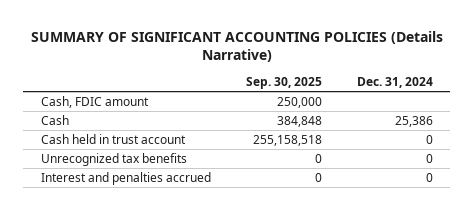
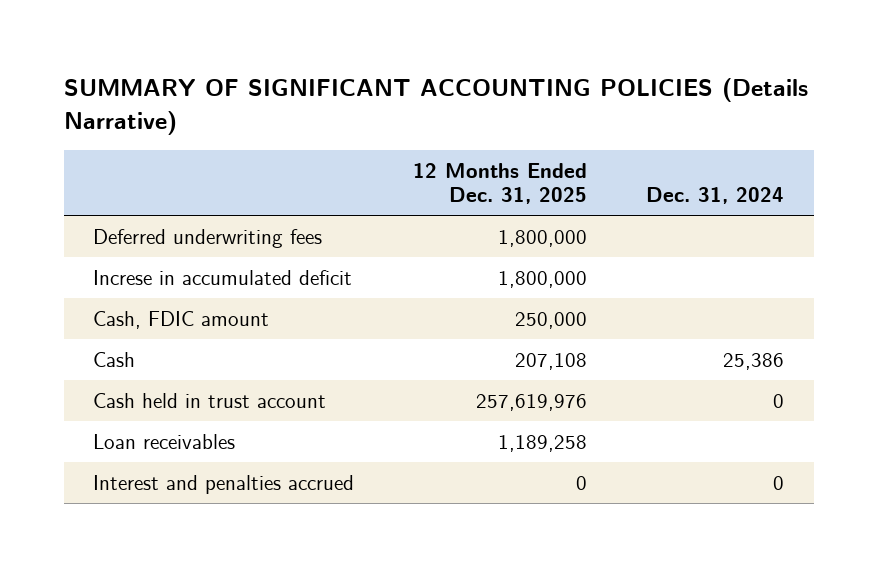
- | Sep. 30, 2025 | Dec. 31, 2024
+ | 12 Months Ended Dec. 31, 2025 | Dec. 31, 2024
+ Deferred underwriting fees | 1,800,000 |
+ Increse in accumulated deficit | 1,800,000 |
- Unrecognized tax benefits | 0 | 0
+ Loan receivables | 1,189,258 |

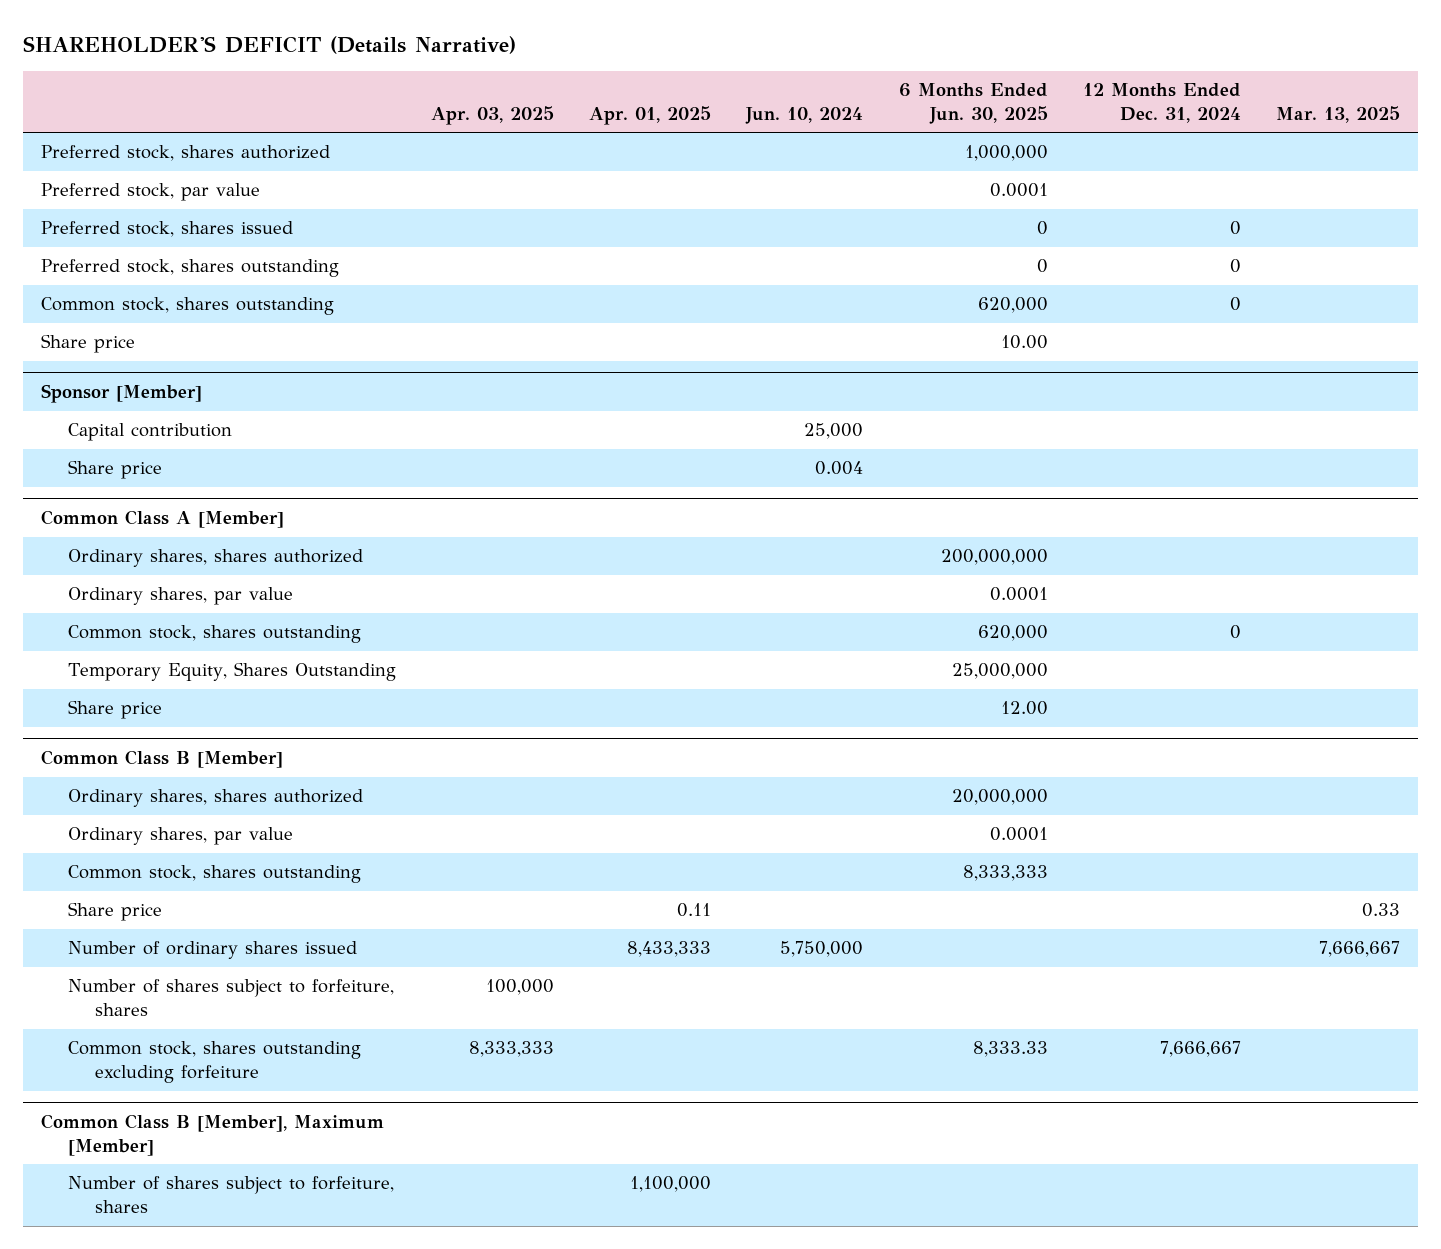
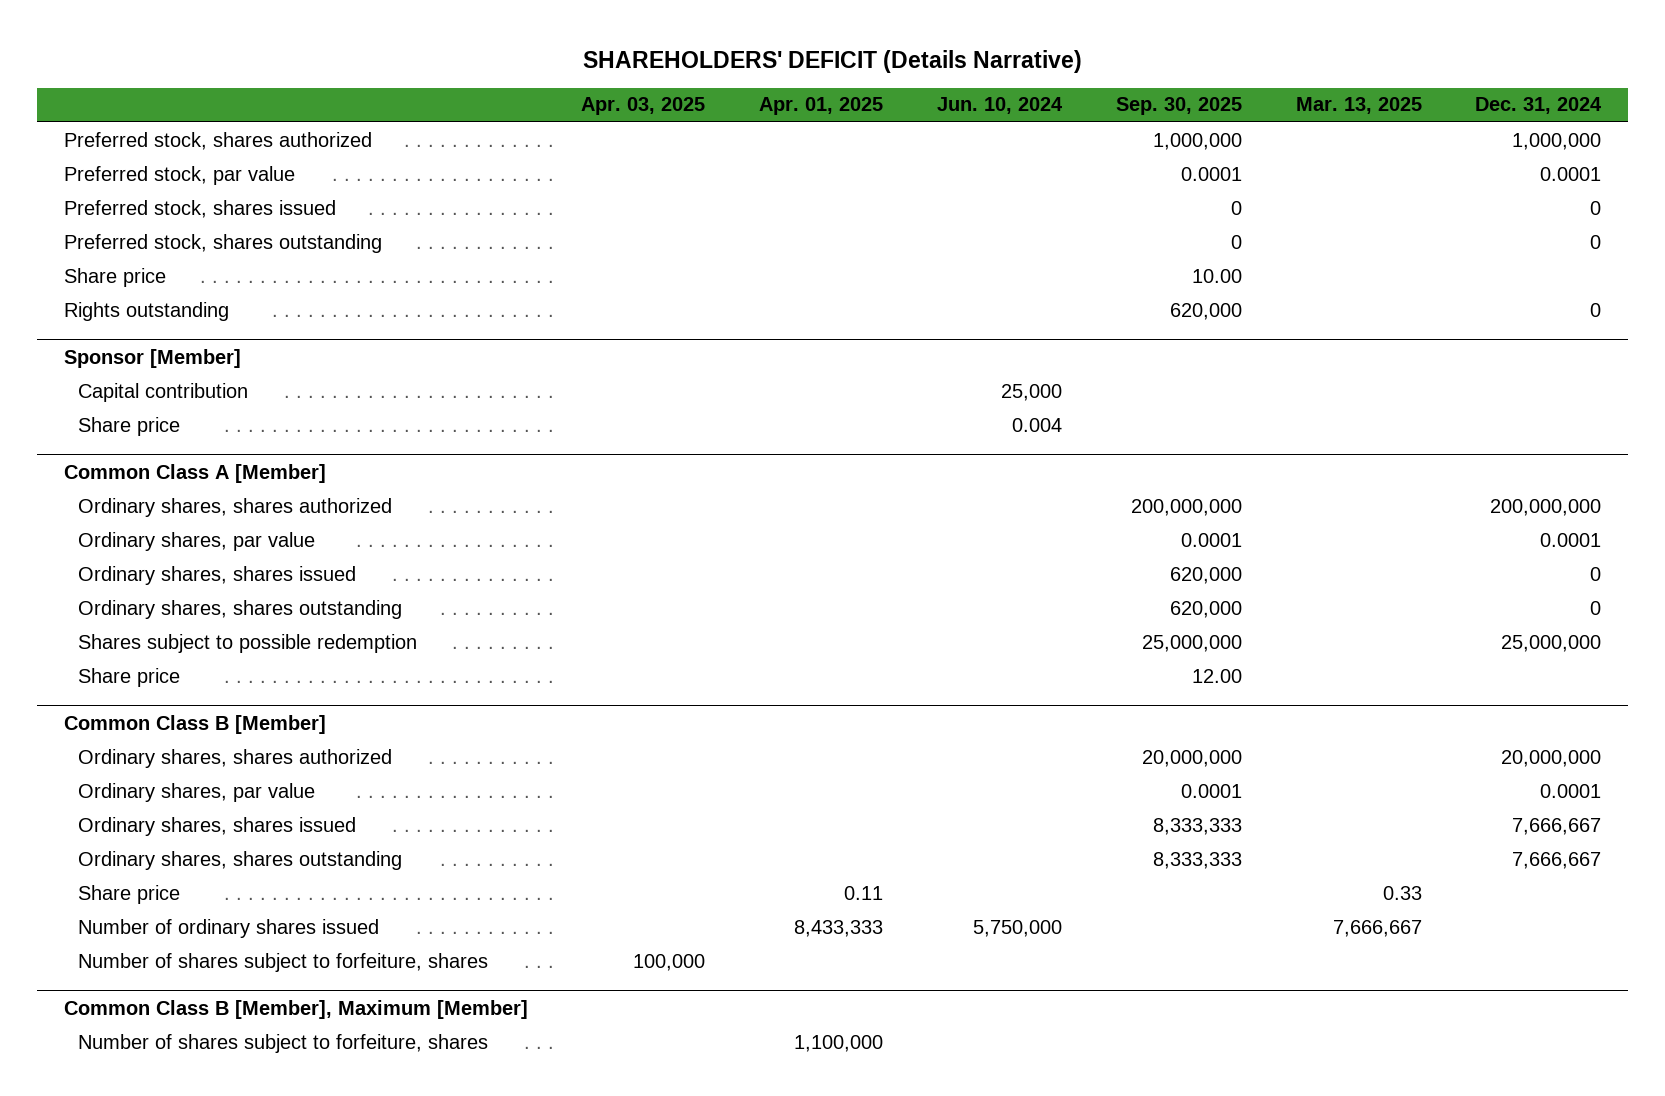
- SHAREHOLDER'S DEFICIT (Details Narrative)
+ SHAREHOLDERS' DEFICIT (Details Narrative)
- | Apr. 03, 2025 | Apr. 01, 2025 | Jun. 10, 2024 | 6 Months Ended Jun. 30, 2025 | 12 Months Ended Dec. 31, 2024 | Mar. 13, 2025
+ | Apr. 03, 2025 | Apr. 01, 2025 | Jun. 10, 2024 | Sep. 30, 2025 | Mar. 13, 2025 | Dec. 31, 2024
- Common stock, shares outstanding | | | | 620,000 | 0 |
+ Rights outstanding | | | | 620,000 | | 0
@ Common Class A [Member]
- Common stock, shares outstanding | | | | 620,000 | 0 |
- Temporary Equity, Shares Outstanding | | | | 25,000,000 | |
+ Ordinary shares, shares issued | | | | 620,000 | | 0
+ Ordinary shares, shares outstanding | | | | 620,000 | | 0
+ Shares subject to possible redemption | | | | 25,000,000 | | 25,000,000
@ Common Class B [Member]
- Common stock, shares outstanding | | | | 8,333,333 | |
+ Ordinary shares, shares issued | | | | 8,333,333 | | 7,666,667
+ Ordinary shares, shares outstanding | | | | 8,333,333 | | 7,666,667
- Common stock, shares outstanding excluding forfeiture | 8,333,333 | | | 8,333.33 | 7,666,667 |

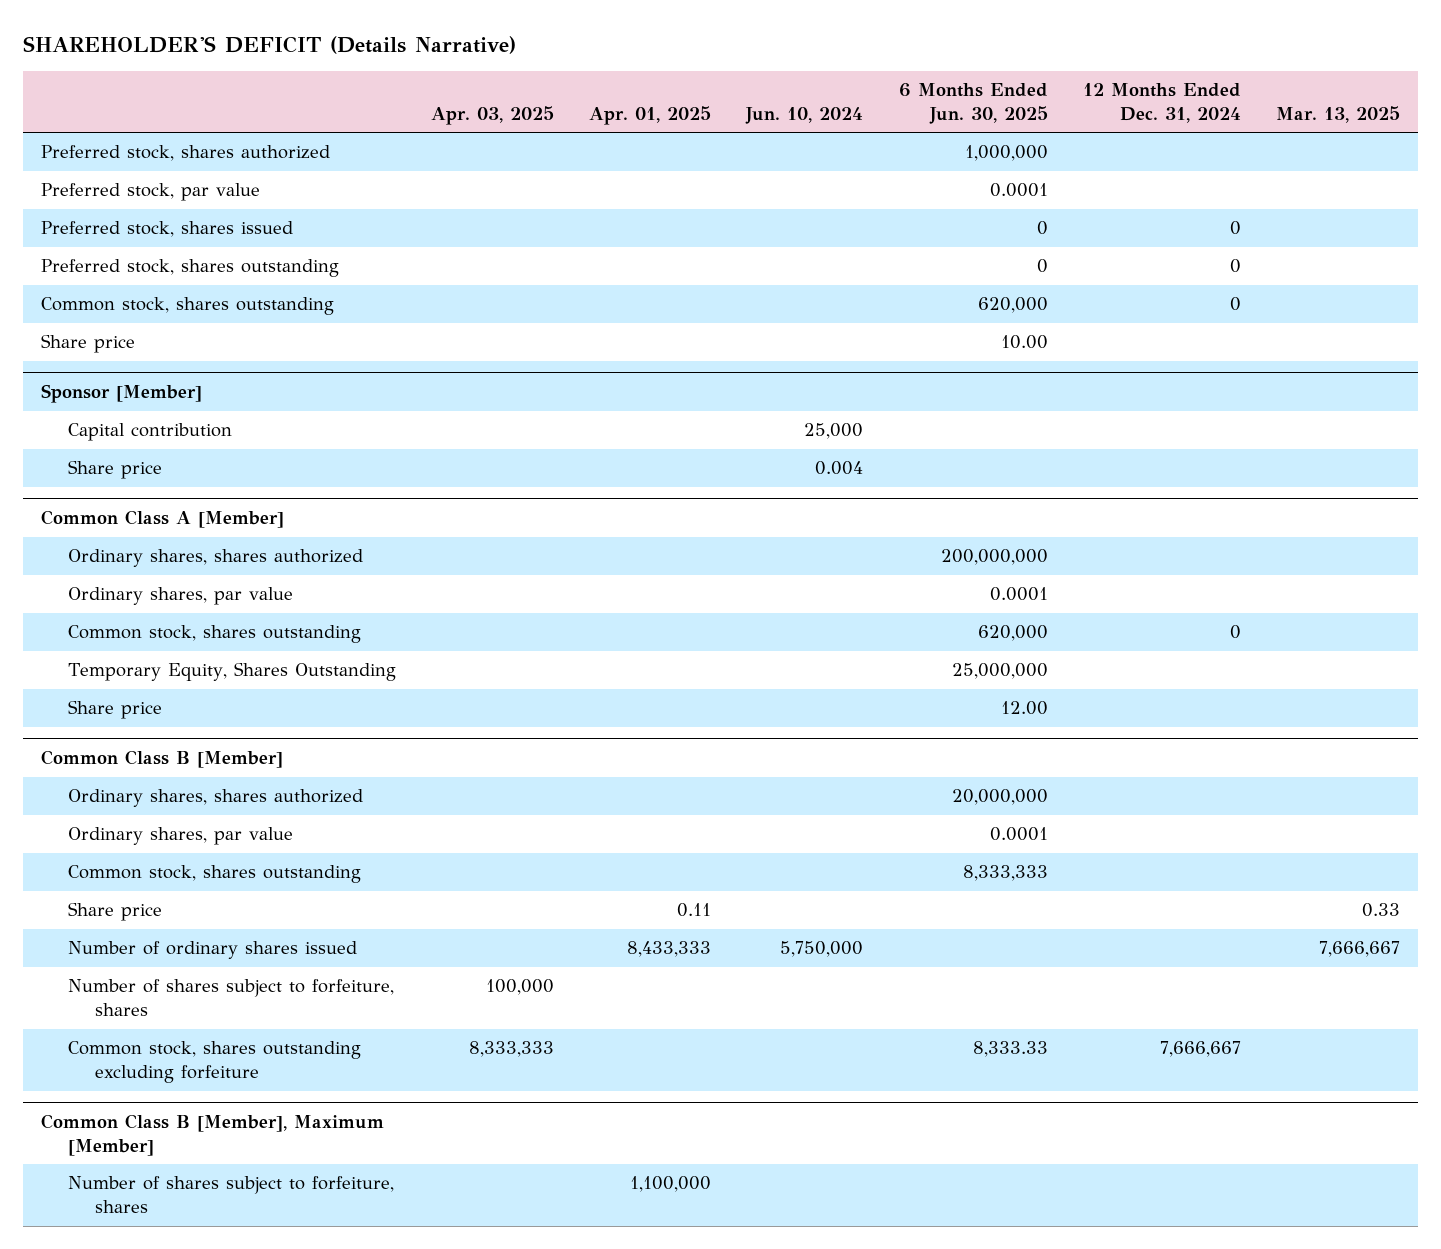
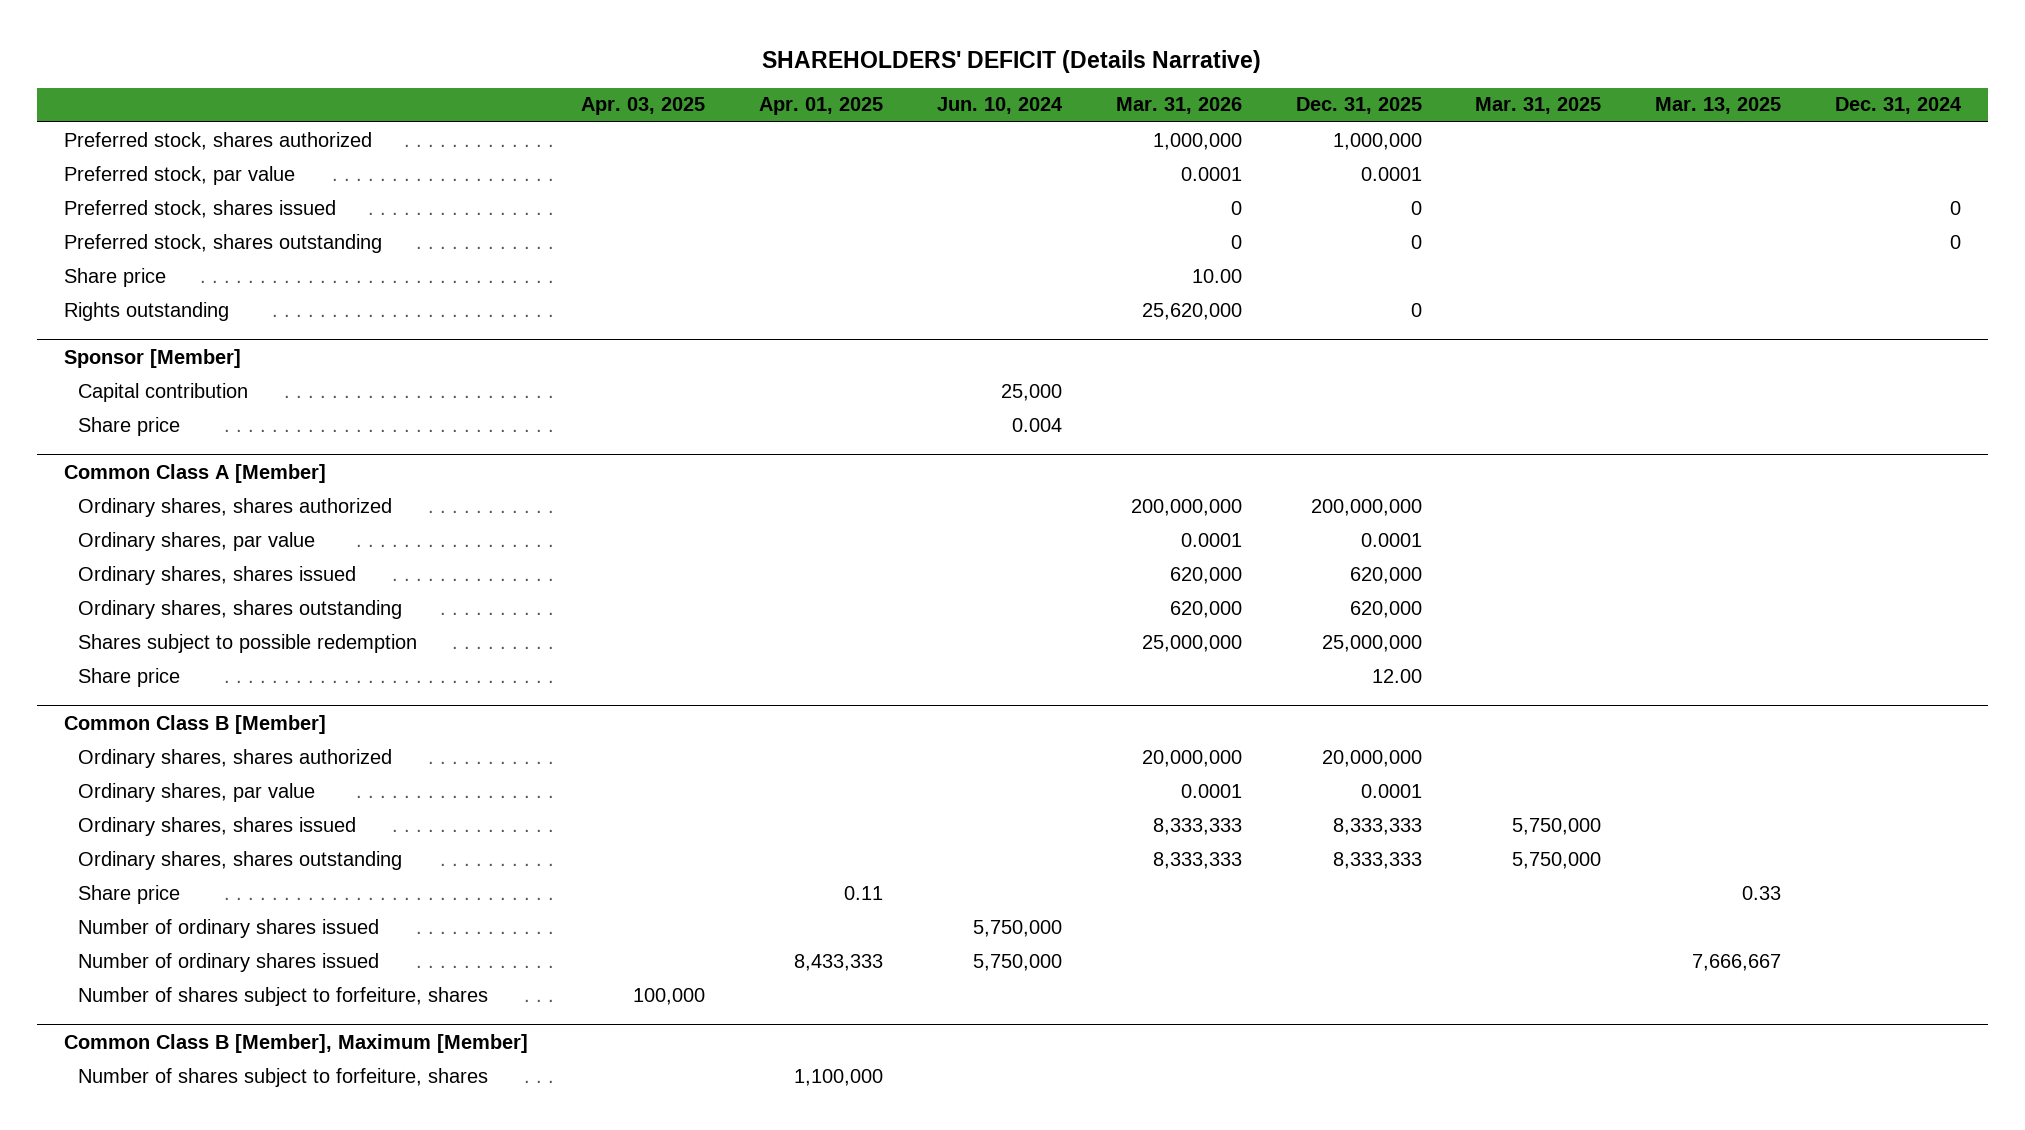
- SHAREHOLDER'S DEFICIT (Details Narrative)
+ SHAREHOLDERS' DEFICIT (Details Narrative)
- | Apr. 03, 2025 | Apr. 01, 2025 | Jun. 10, 2024 | 6 Months Ended Jun. 30, 2025 | 12 Months Ended Dec. 31, 2024 | Mar. 13, 2025
+ | Apr. 03, 2025 | Apr. 01, 2025 | Jun. 10, 2024 | Mar. 31, 2026 | Dec. 31, 2025 | Mar. 31, 2025 | Mar. 13, 2025 | Dec. 31, 2024
- Common stock, shares outstanding | | | | 620,000 | 0 |
+ Rights outstanding | | | | 25,620,000 | 0 | | |
@ Common Class A [Member]
- Common stock, shares outstanding | | | | 620,000 | 0 |
- Temporary Equity, Shares Outstanding | | | | 25,000,000 | |
+ Ordinary shares, shares issued | | | | 620,000 | 620,000 | | |
+ Ordinary shares, shares outstanding | | | | 620,000 | 620,000 | | |
+ Shares subject to possible redemption | | | | 25,000,000 | 25,000,000 | | |
@ Common Class B [Member]
- Common stock, shares outstanding | | | | 8,333,333 | |
+ Ordinary shares, shares issued | | | | 8,333,333 | 8,333,333 | 5,750,000 | |
+ Ordinary shares, shares outstanding | | | | 8,333,333 | 8,333,333 | 5,750,000 | |
+ Number of ordinary shares issued | | | 5,750,000 | | | | |
- Common stock, shares outstanding excluding forfeiture | 8,333,333 | | | 8,333.33 | 7,666,667 |

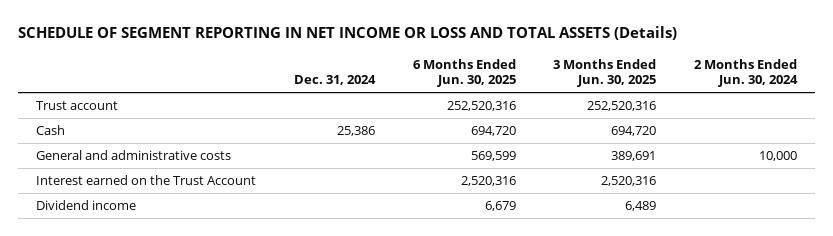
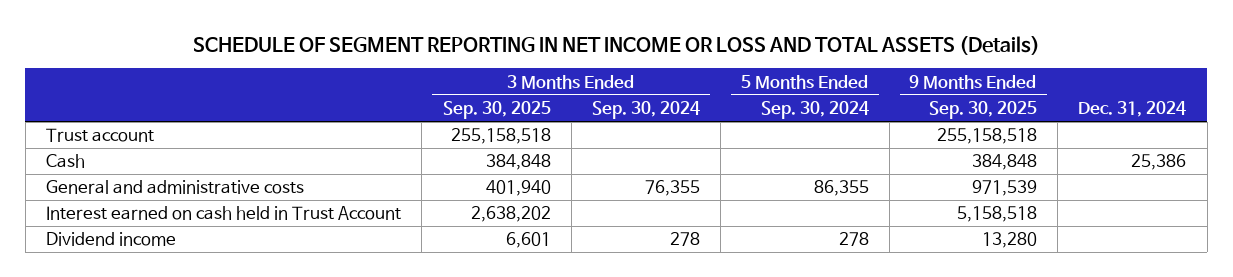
- | Dec. 31, 2024 | 6 Months Ended Jun. 30, 2025 | 3 Months Ended Jun. 30, 2025 | 2 Months Ended Jun. 30, 2024
+ | 3 Months Ended Sep. 30, 2025 | 3 Months Ended Sep. 30, 2024 | 5 Months Ended Sep. 30, 2024 | 9 Months Ended Sep. 30, 2025 | Dec. 31, 2024
- Interest earned on the Trust Account | | 2,520,316 | 2,520,316 |
+ Interest earned on cash held in Trust Account | 2,638,202 | | | 5,158,518 |

